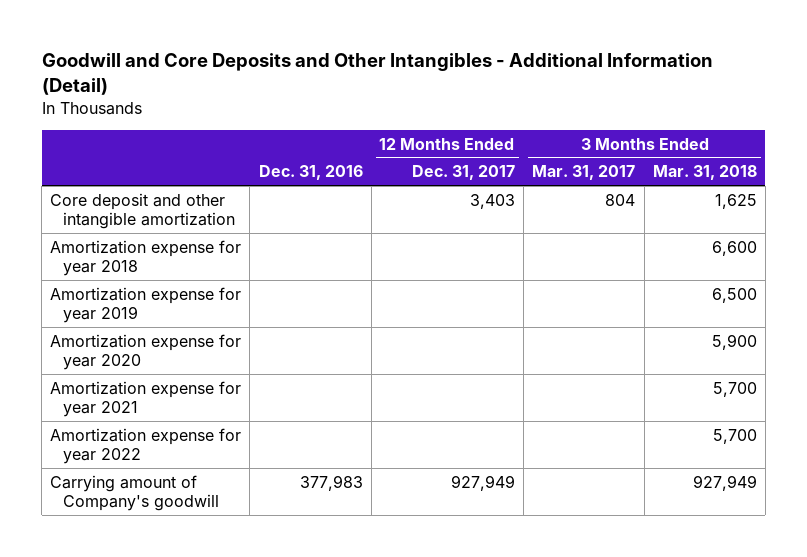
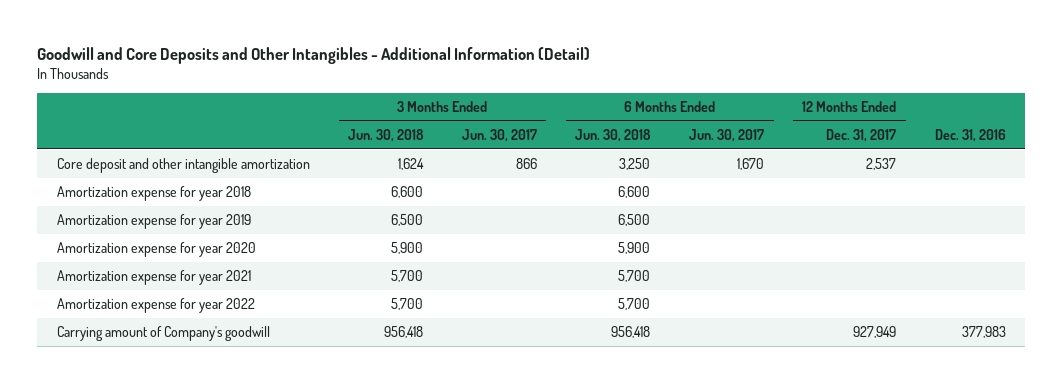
- | Dec. 31, 2016 | 12 Months Ended Dec. 31, 2017 | 3 Months Ended Mar. 31, 2017 | 3 Months Ended Mar. 31, 2018
+ | 3 Months Ended Jun. 30, 2018 | 3 Months Ended Jun. 30, 2017 | 6 Months Ended Jun. 30, 2018 | 6 Months Ended Jun. 30, 2017 | 12 Months Ended Dec. 31, 2017 | Dec. 31, 2016
- Core deposit and other intangible amortization | | 3,403 | 804 | 1,625
+ Core deposit and other intangible amortization | 1,624 | 866 | 3,250 | 1,670 | 2,537 |

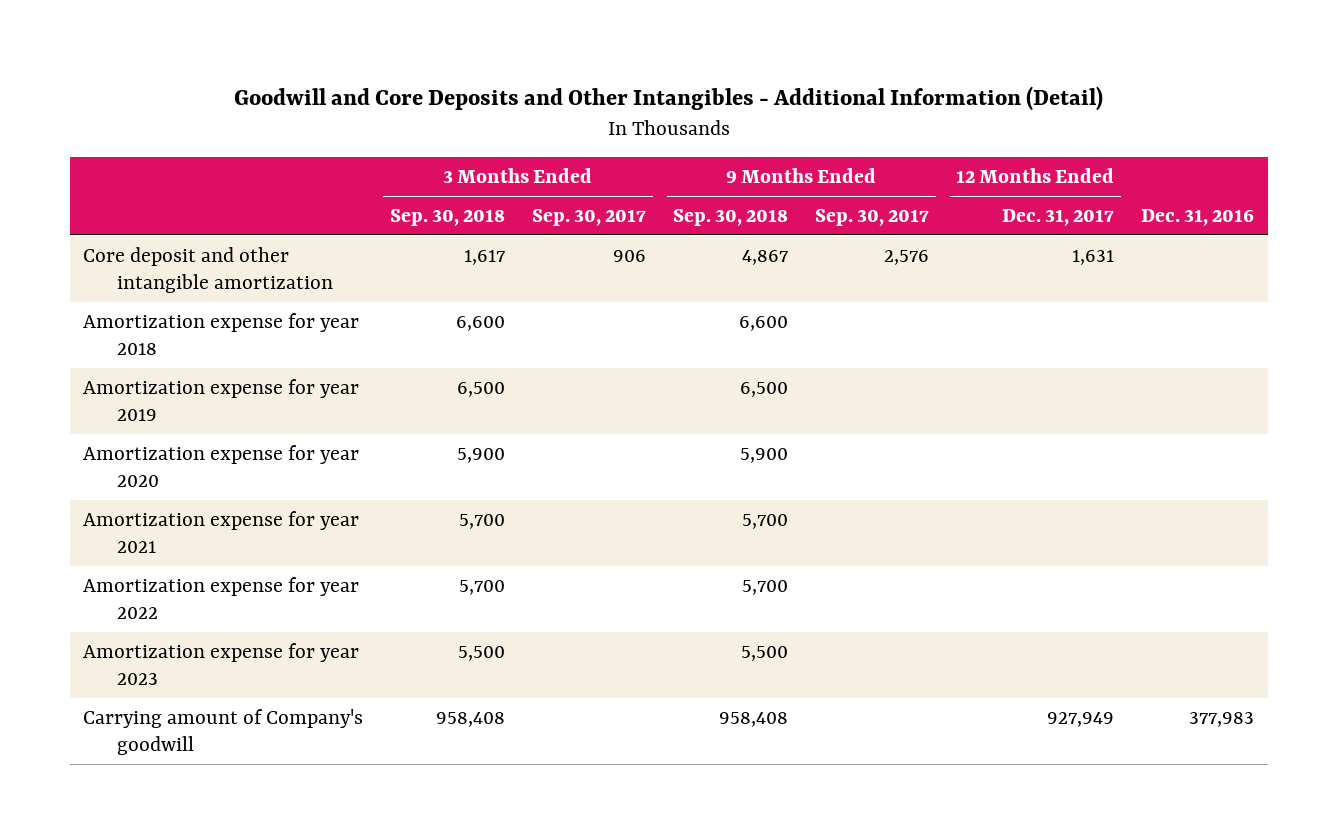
- | 3 Months Ended Jun. 30, 2018 | 3 Months Ended Jun. 30, 2017 | 6 Months Ended Jun. 30, 2018 | 6 Months Ended Jun. 30, 2017 | 12 Months Ended Dec. 31, 2017 | Dec. 31, 2016
+ | 3 Months Ended Sep. 30, 2018 | 3 Months Ended Sep. 30, 2017 | 9 Months Ended Sep. 30, 2018 | 9 Months Ended Sep. 30, 2017 | 12 Months Ended Dec. 31, 2017 | Dec. 31, 2016
- Core deposit and other intangible amortization | 1,624 | 866 | 3,250 | 1,670 | 2,537 |
+ Core deposit and other intangible amortization | 1,617 | 906 | 4,867 | 2,576 | 1,631 |
+ Amortization expense for year 2023 | 5,500 | | 5,500 | | |

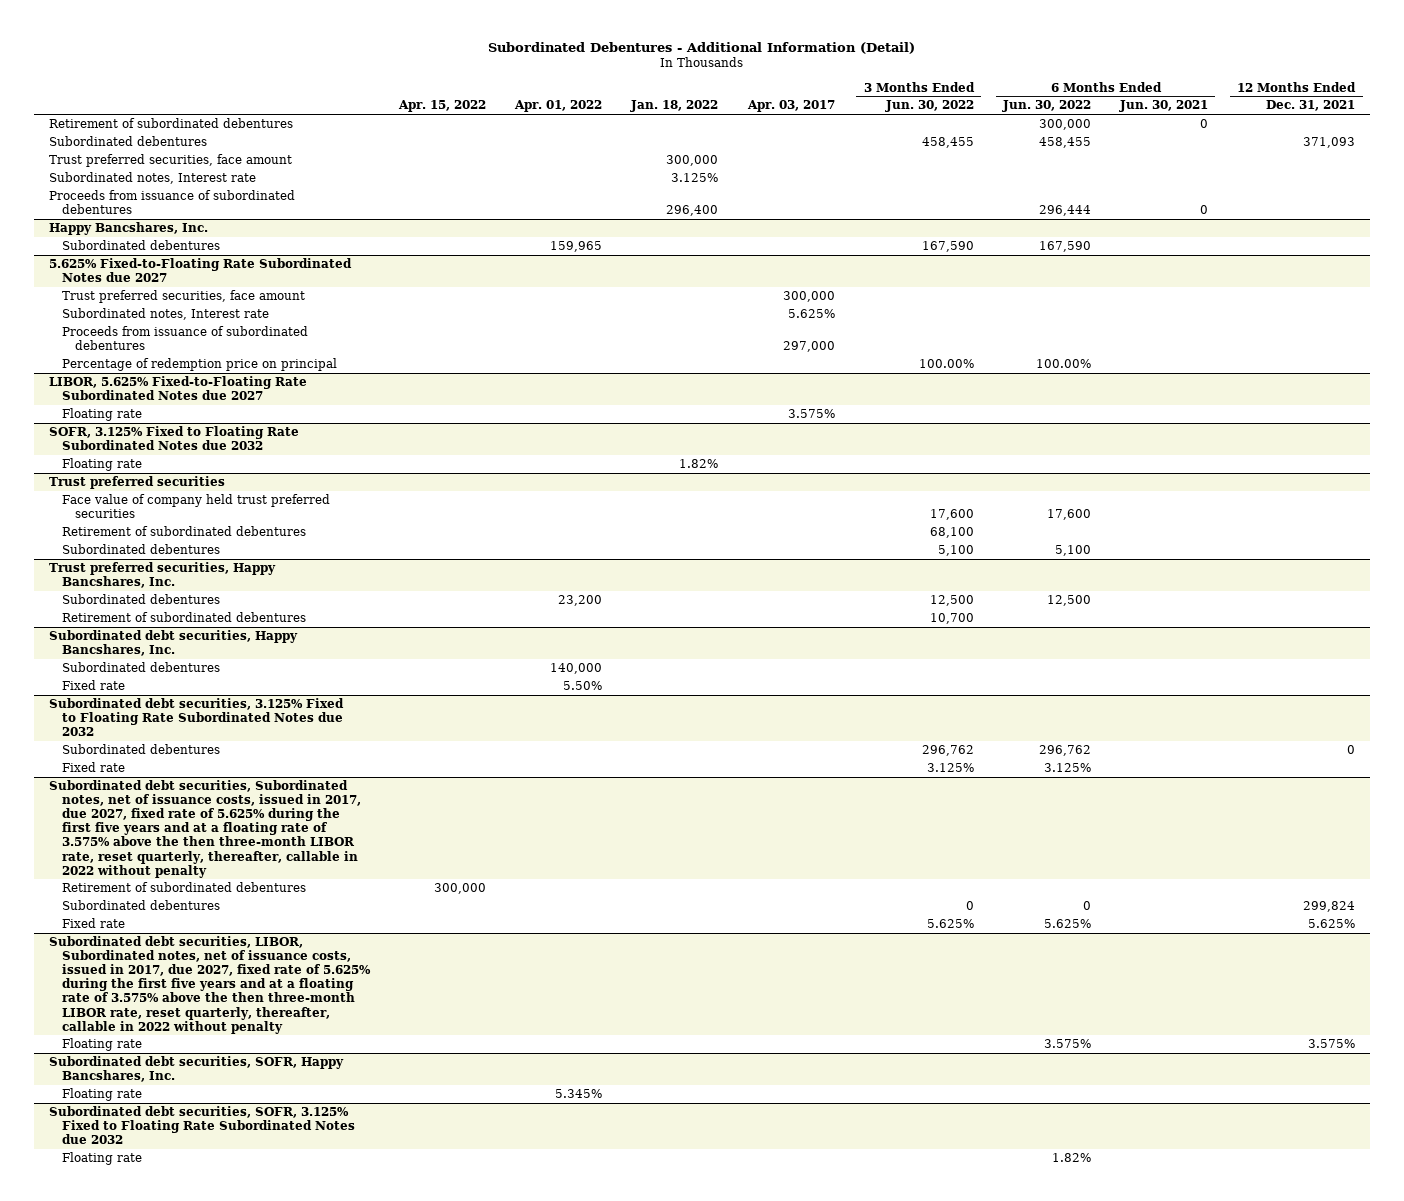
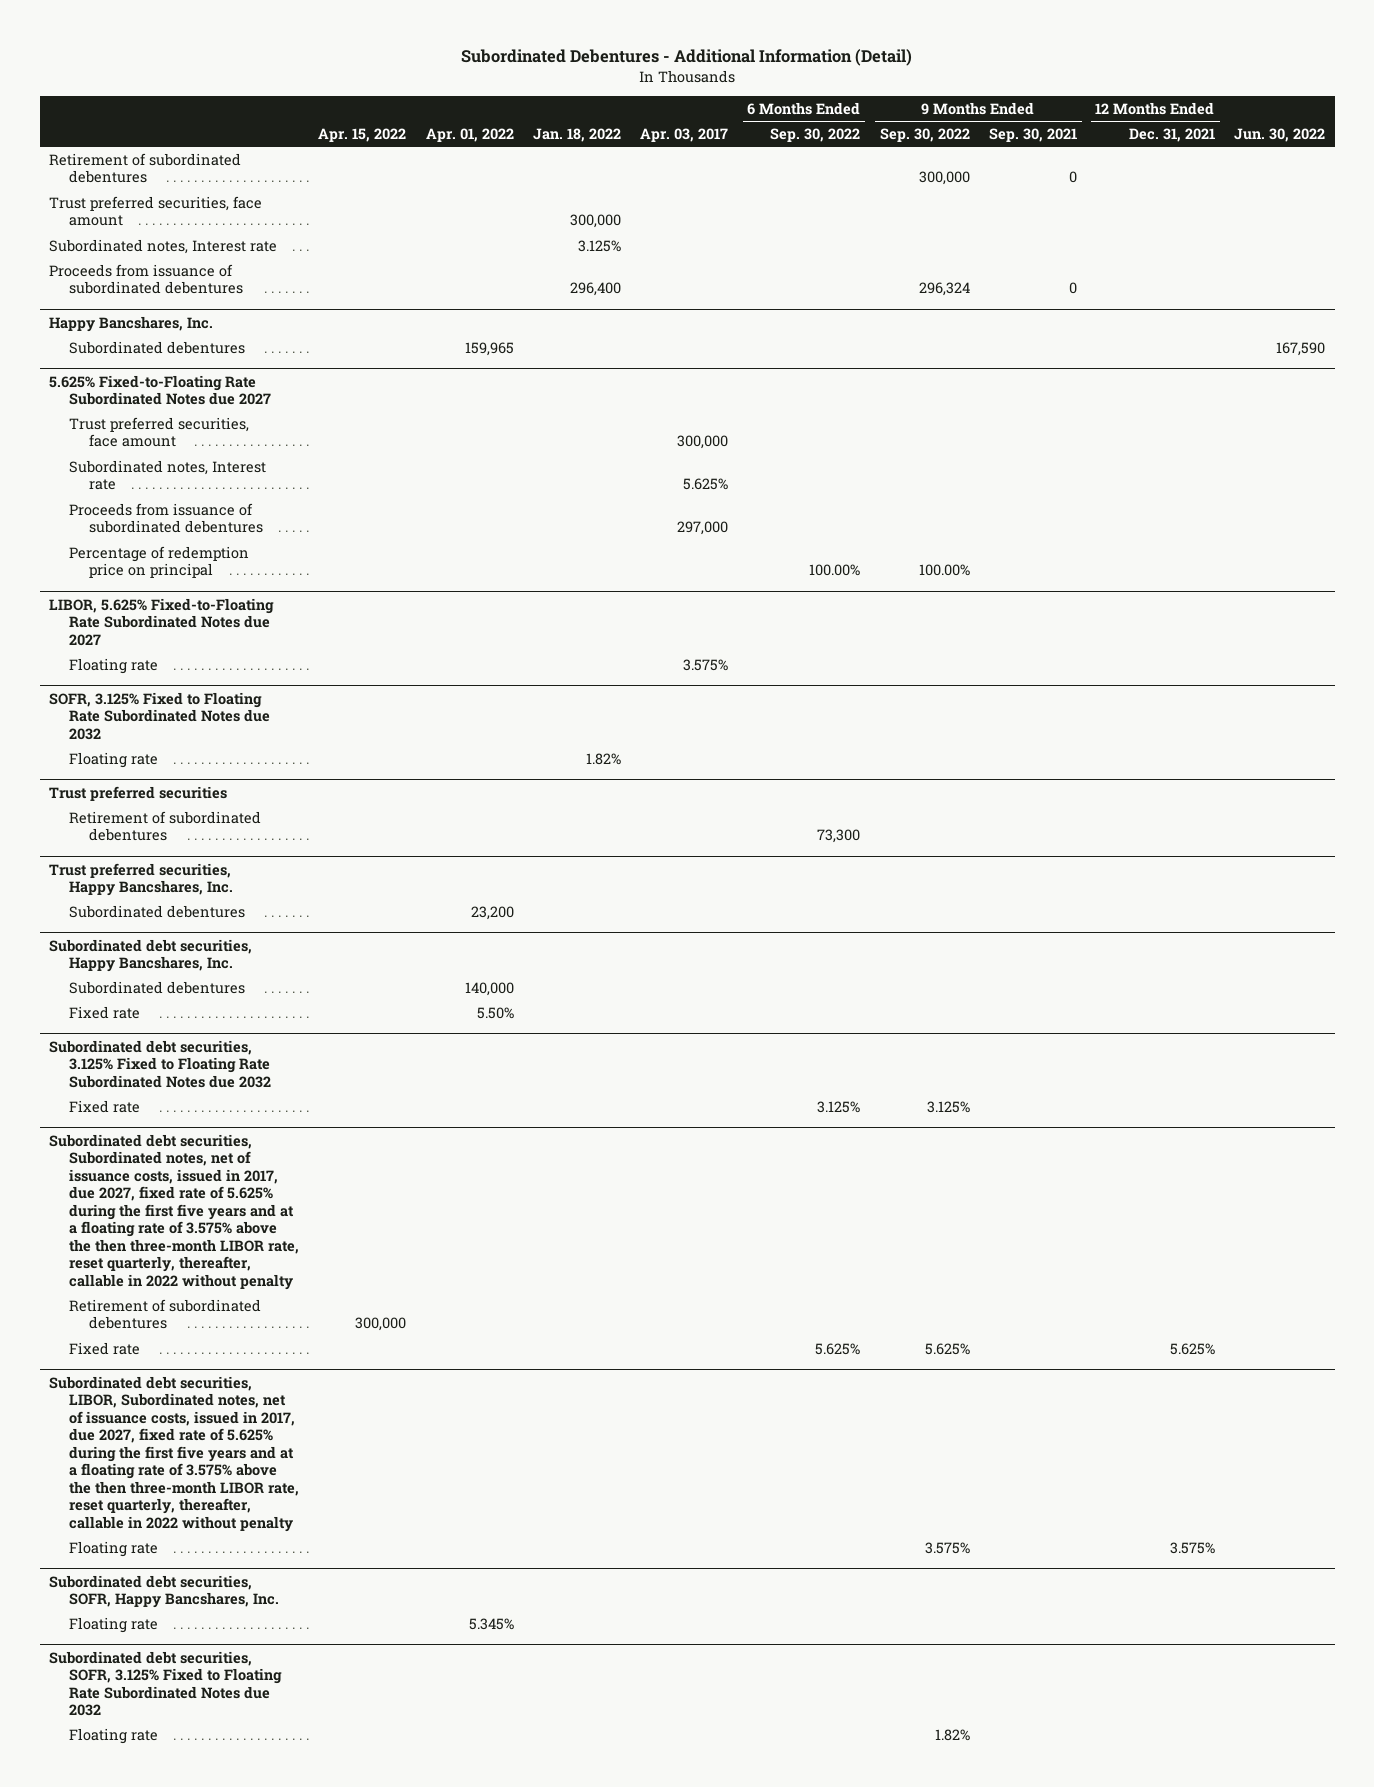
- | Apr. 15, 2022 | Apr. 01, 2022 | Jan. 18, 2022 | Apr. 03, 2017 | 3 Months Ended Jun. 30, 2022 | 6 Months Ended Jun. 30, 2022 | 6 Months Ended Jun. 30, 2021 | 12 Months Ended Dec. 31, 2021
+ | Apr. 15, 2022 | Apr. 01, 2022 | Jan. 18, 2022 | Apr. 03, 2017 | 6 Months Ended Sep. 30, 2022 | 9 Months Ended Sep. 30, 2022 | 9 Months Ended Sep. 30, 2021 | 12 Months Ended Dec. 31, 2021 | Jun. 30, 2022
- Subordinated debentures | | | | | 458,455 | 458,455 | | 371,093
@ Trust preferred securities
- Face value of company held trust preferred securities | | | | | 17,600 | 17,600 | |
- Subordinated debentures | | | | | 5,100 | 5,100 | |
@ Trust preferred securities, Happy Bancshares, Inc.
- Retirement of subordinated debentures | | | | | 10,700 | | |
@ Subordinated debt securities, 3.125% Fixed to Floating Rate Subordinated Notes due 2032
- Subordinated debentures | | | | | 296,762 | 296,762 | | 0
@ Subordinated debt securities, Subordinated notes, net of issuance costs, issued in 2017, due 2027, fixed rate of 5.625% during the first five years and at a floating rate of 3.575% above the then three-month LIBOR rate, reset quarterly, thereafter, callable in 2022 without penalty
- Subordinated debentures | | | | | 0 | 0 | | 299,824

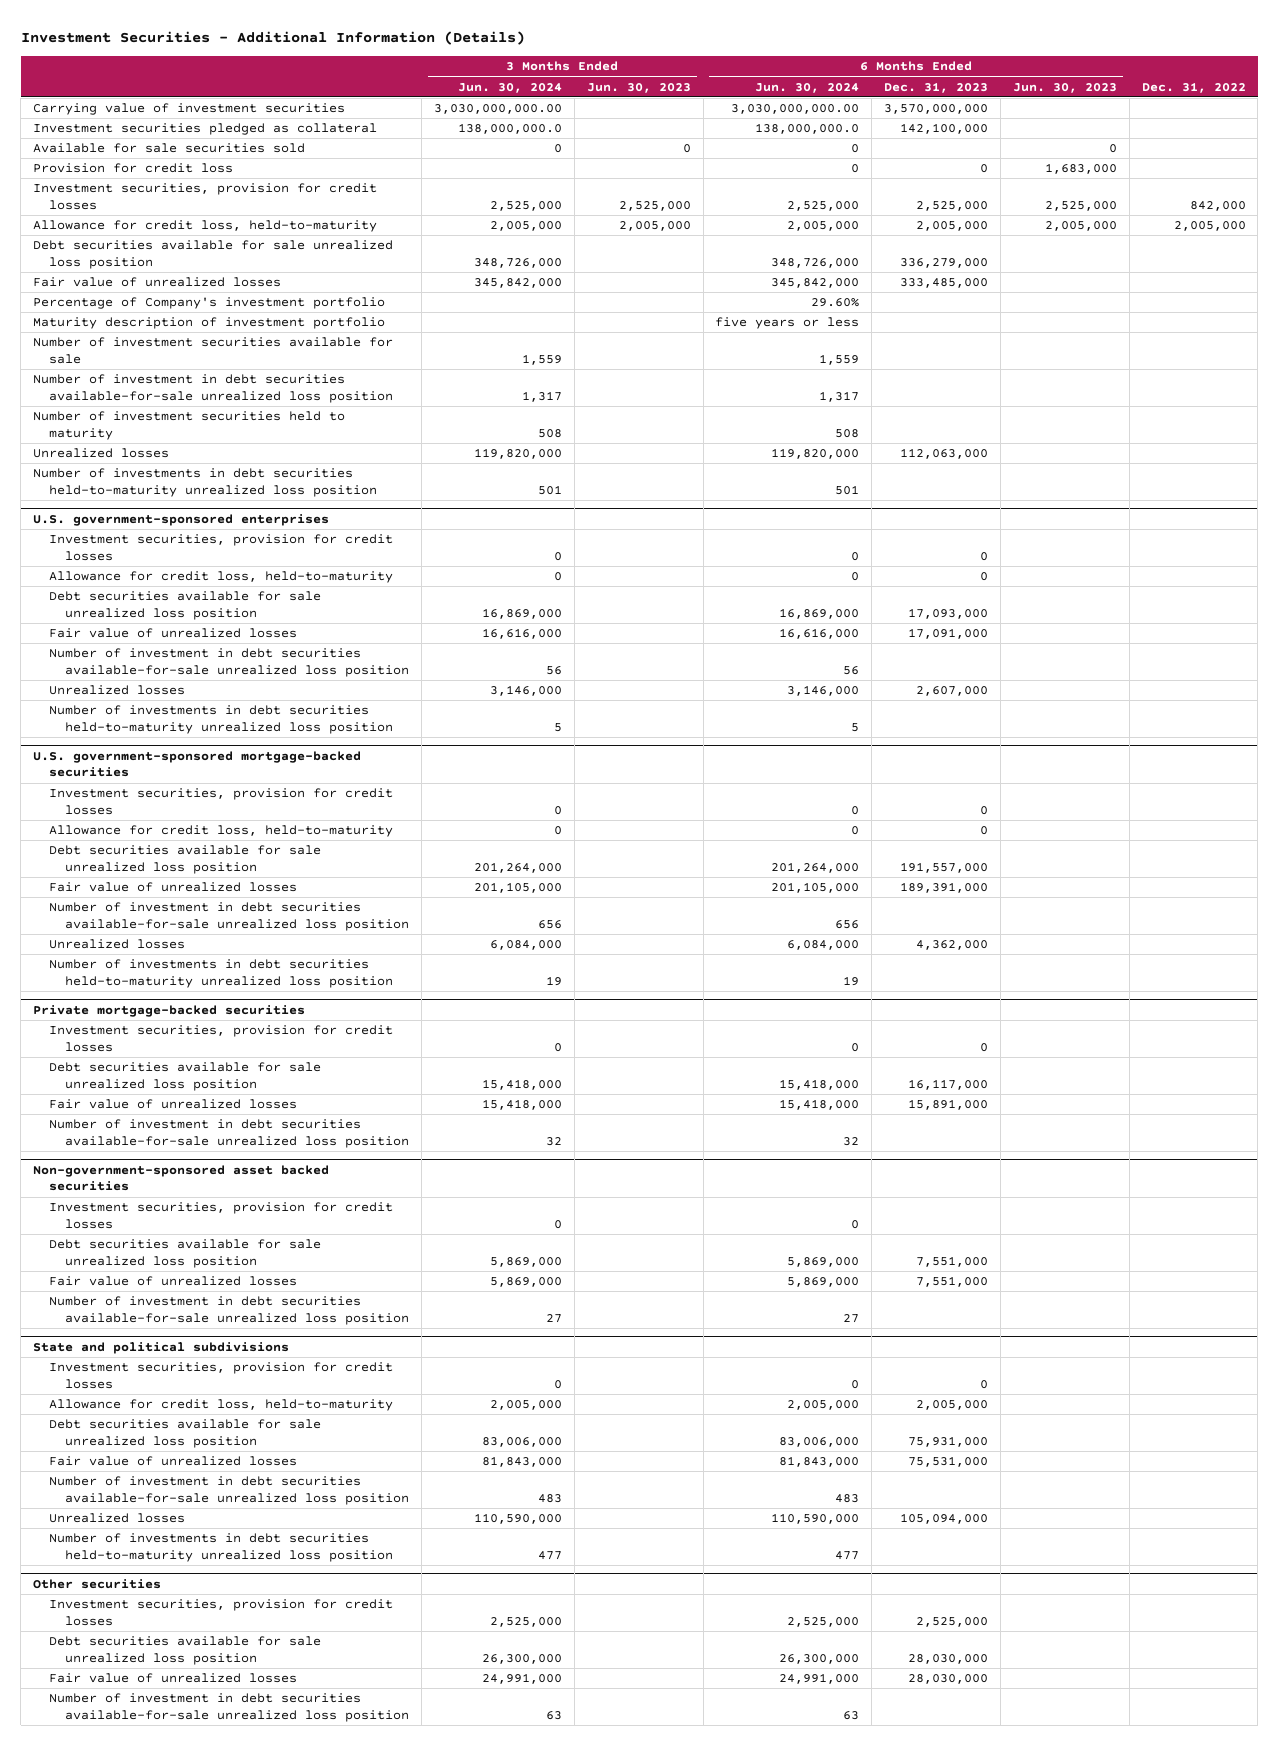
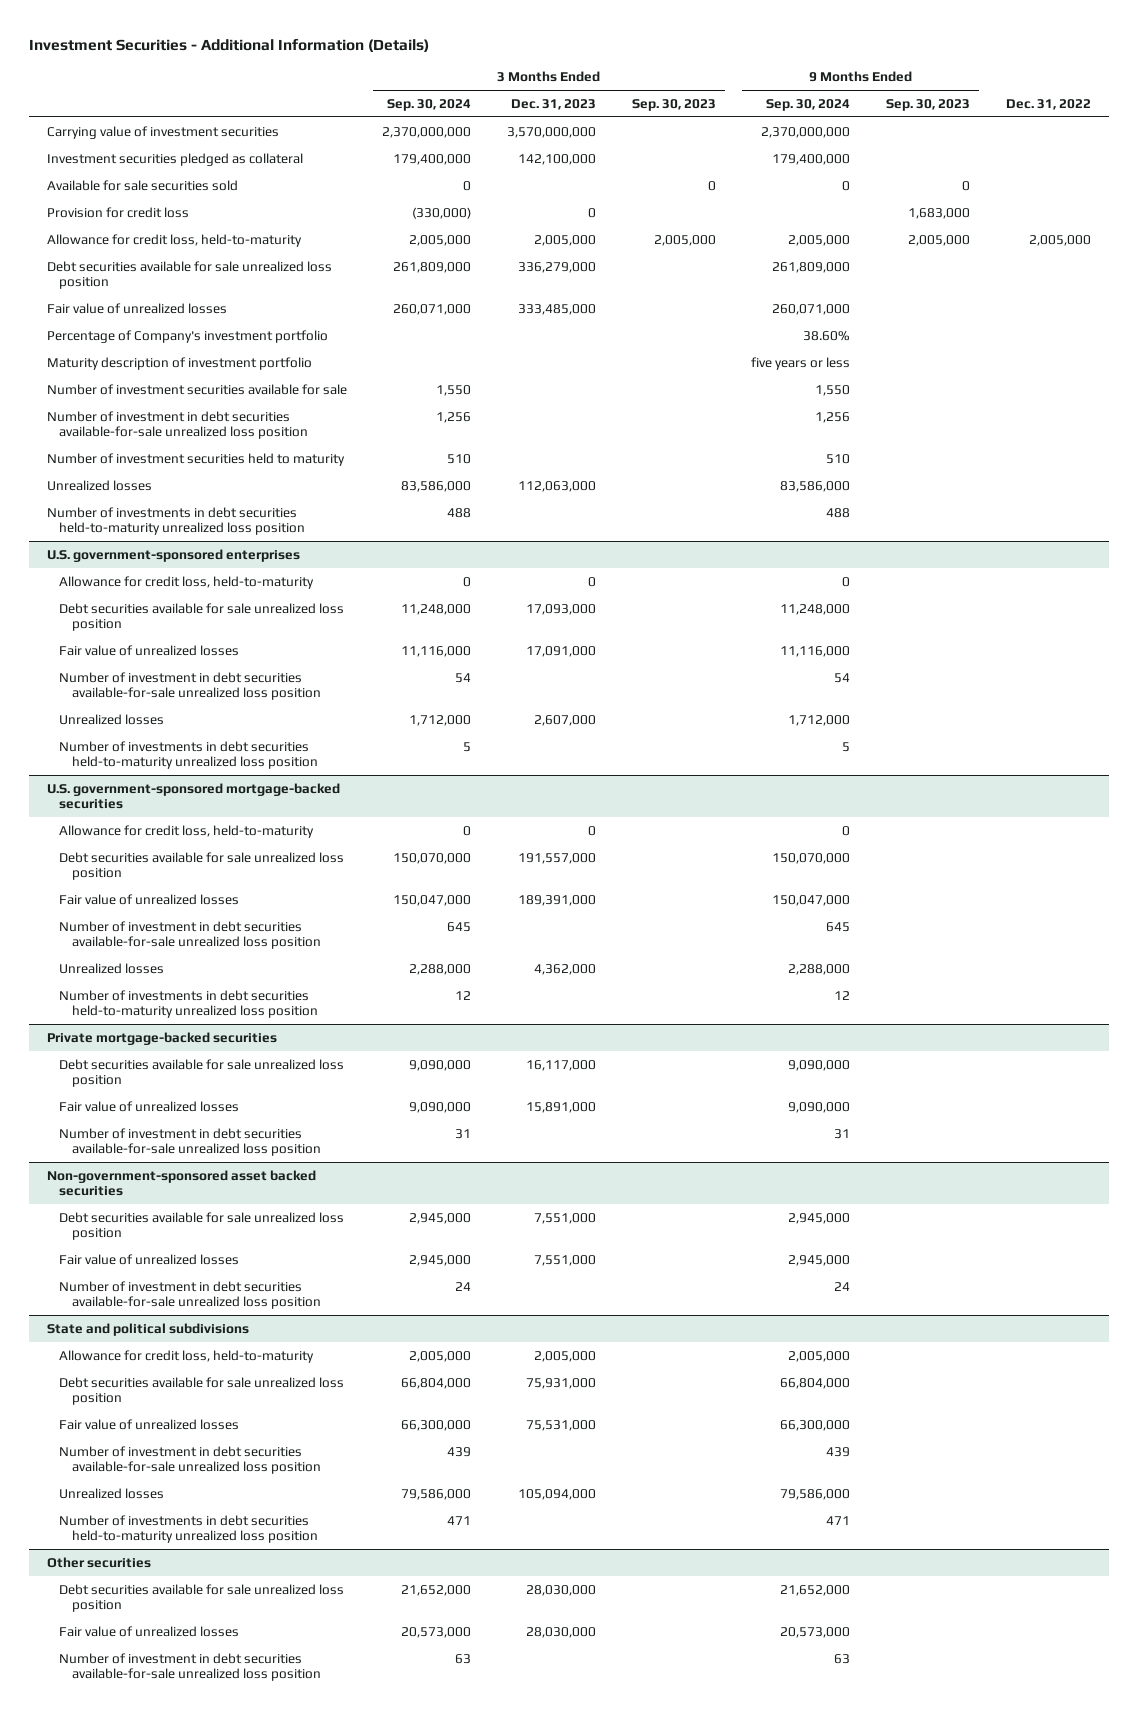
- | 3 Months Ended Jun. 30, 2024 | 3 Months Ended Jun. 30, 2023 | 6 Months Ended Jun. 30, 2024 | 6 Months Ended Dec. 31, 2023 | 6 Months Ended Jun. 30, 2023 | Dec. 31, 2022
+ | 3 Months Ended Sep. 30, 2024 | 3 Months Ended Dec. 31, 2023 | 3 Months Ended Sep. 30, 2023 | 9 Months Ended Sep. 30, 2024 | 9 Months Ended Sep. 30, 2023 | Dec. 31, 2022
- Investment securities, provision for credit losses | 2,525,000 | 2,525,000 | 2,525,000 | 2,525,000 | 2,525,000 | 842,000
@ U.S. government-sponsored enterprises
- Investment securities, provision for credit losses | 0 | | 0 | 0 | |
@ U.S. government-sponsored mortgage-backed securities
- Investment securities, provision for credit losses | 0 | | 0 | 0 | |
@ Private mortgage-backed securities
- Investment securities, provision for credit losses | 0 | | 0 | 0 | |
@ Non-government-sponsored asset backed securities
- Investment securities, provision for credit losses | 0 | | 0 | | |
@ State and political subdivisions
- Investment securities, provision for credit losses | 0 | | 0 | 0 | |
@ Other securities
- Investment securities, provision for credit losses | 2,525,000 | | 2,525,000 | 2,525,000 | |

